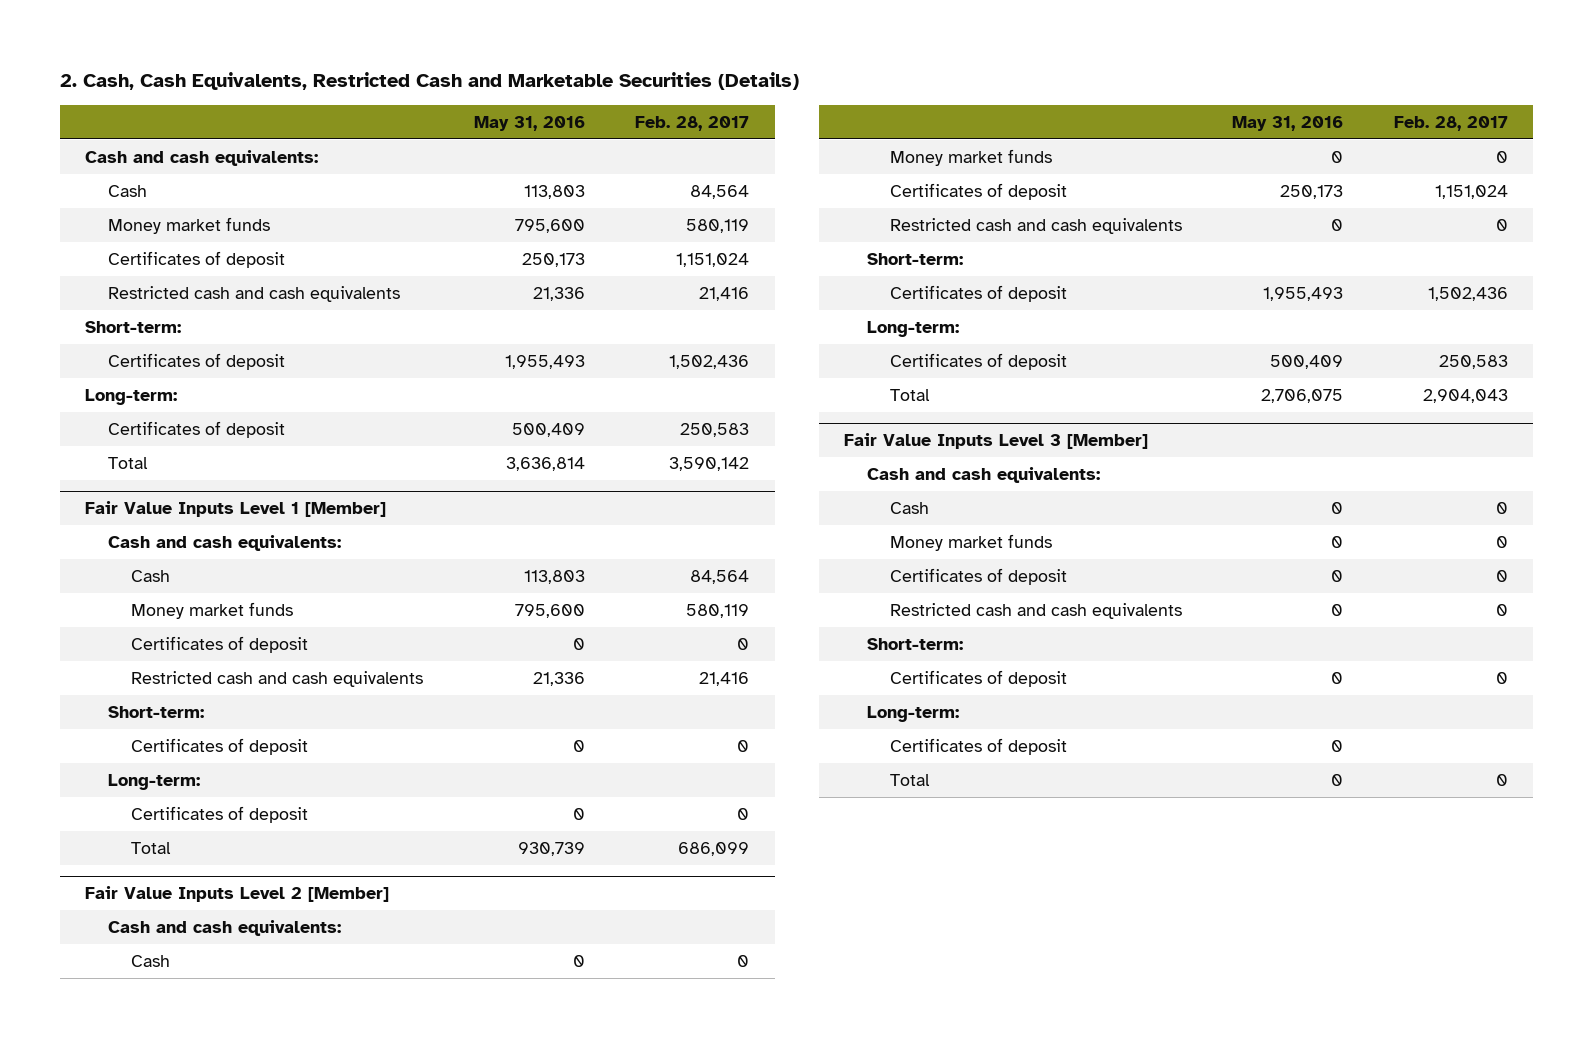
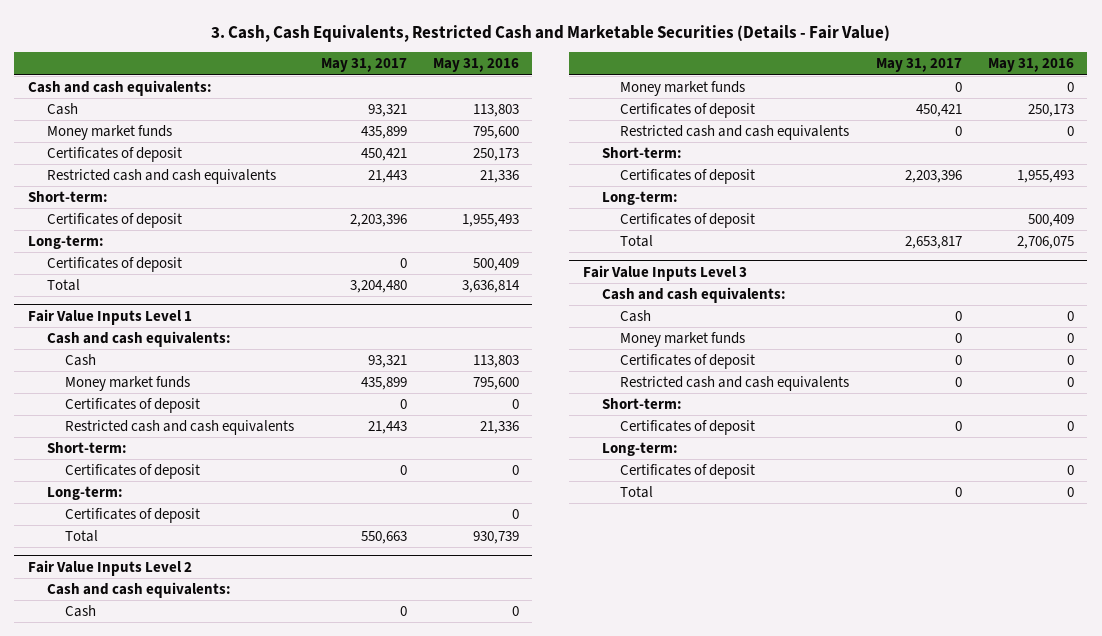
- 2. Cash, Cash Equivalents, Restricted Cash and Marketable Securities (Details)
+ 3. Cash, Cash Equivalents, Restricted Cash and Marketable Securities (Details - Fair Value)
- | May 31, 2016 | Feb. 28, 2017
+ | May 31, 2017 | May 31, 2016
- Fair Value Inputs Level 1 [Member]
+ Fair Value Inputs Level 1
- Fair Value Inputs Level 2 [Member]
+ Fair Value Inputs Level 2
- Fair Value Inputs Level 3 [Member]
+ Fair Value Inputs Level 3

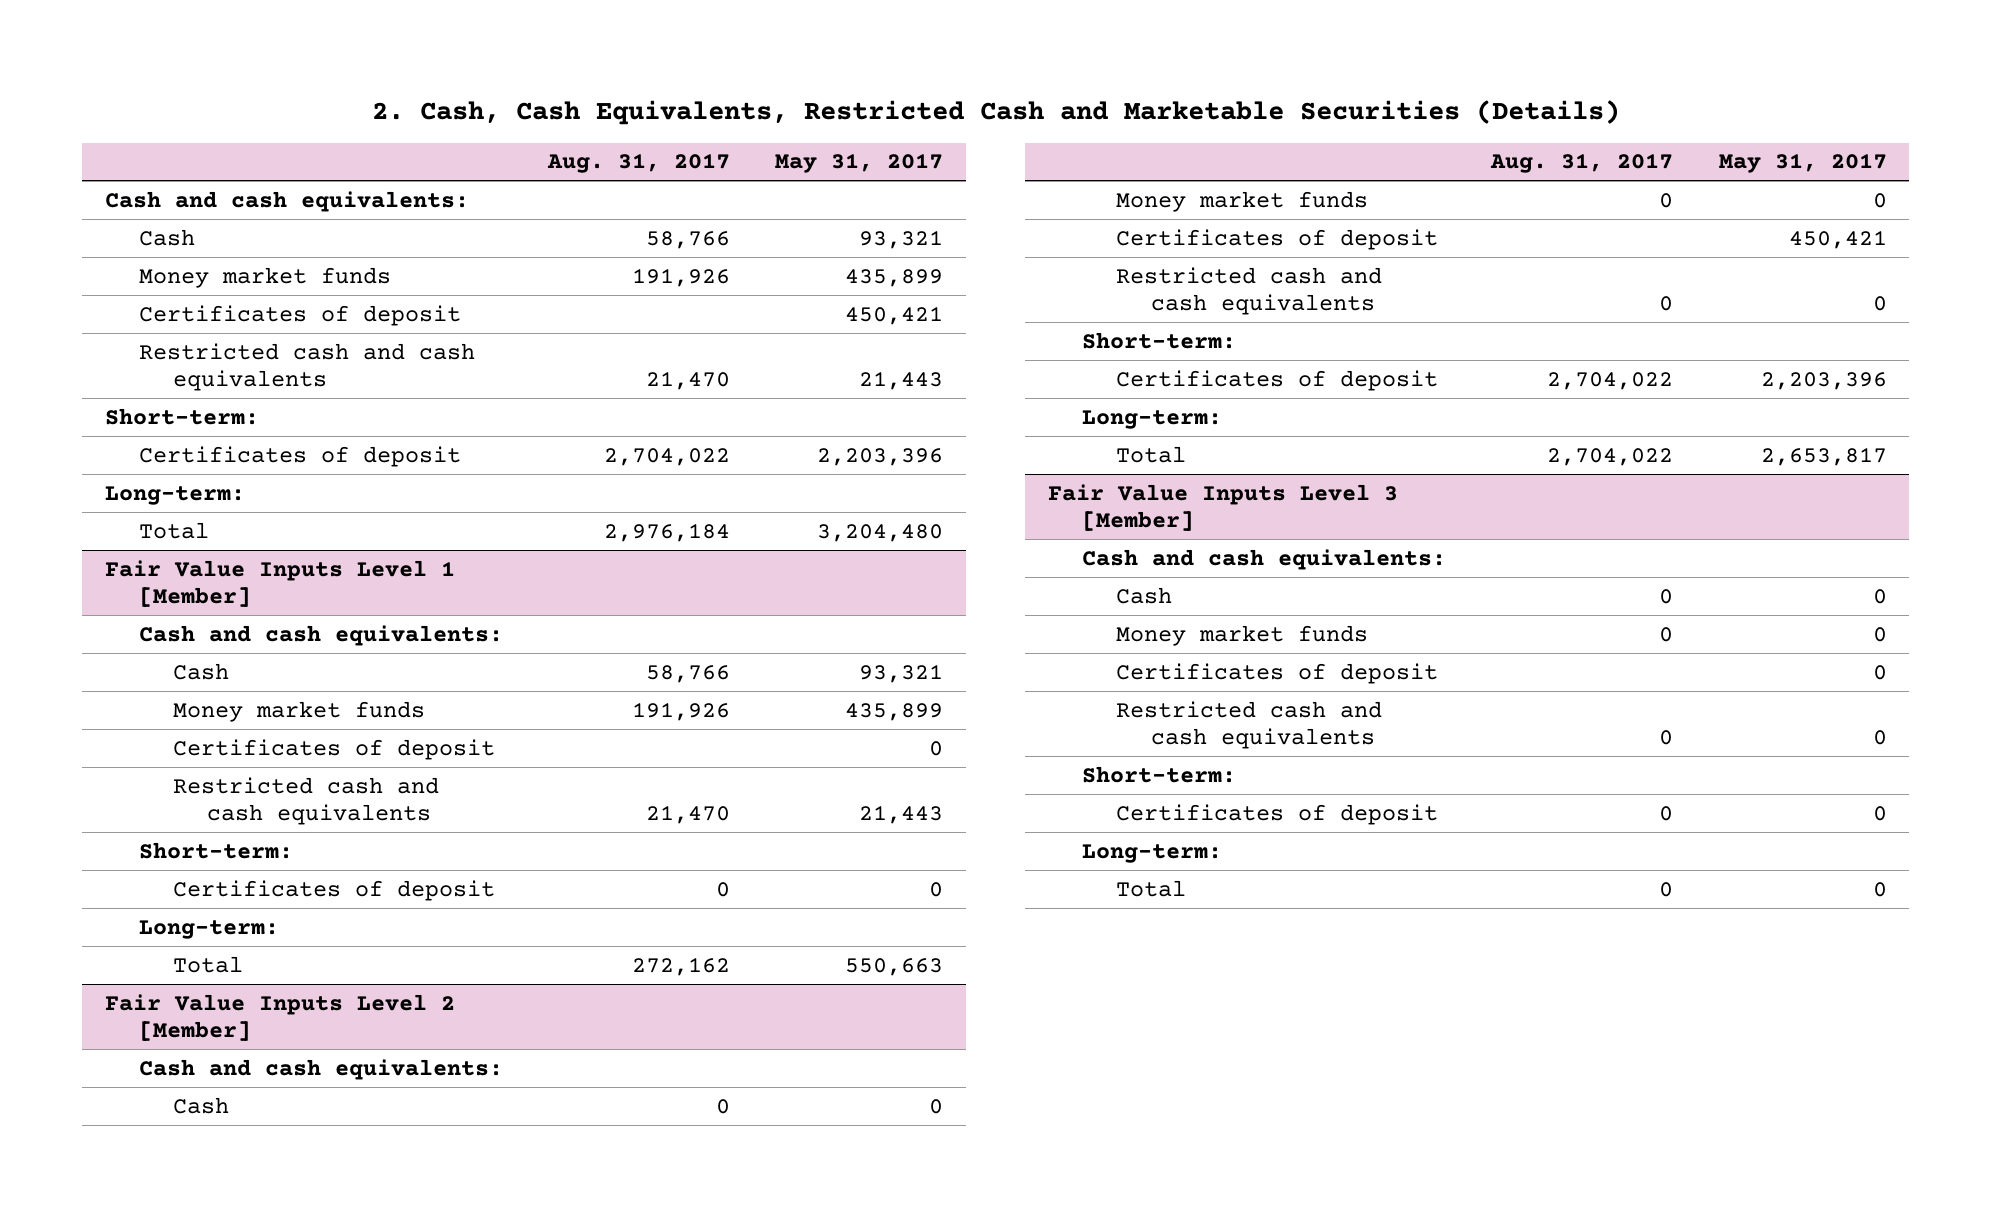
- 3. Cash, Cash Equivalents, Restricted Cash and Marketable Securities (Details - Fair Value)
+ 2. Cash, Cash Equivalents, Restricted Cash and Marketable Securities (Details)
- | May 31, 2017 | May 31, 2016
+ | Aug. 31, 2017 | May 31, 2017
- Certificates of deposit | 0 | 500,409
- Fair Value Inputs Level 1
+ Fair Value Inputs Level 1 [Member]
- Certificates of deposit | | 0
- Fair Value Inputs Level 2
+ Fair Value Inputs Level 2 [Member]
- Certificates of deposit | | 500,409
- Fair Value Inputs Level 3
+ Fair Value Inputs Level 3 [Member]
- Certificates of deposit | | 0

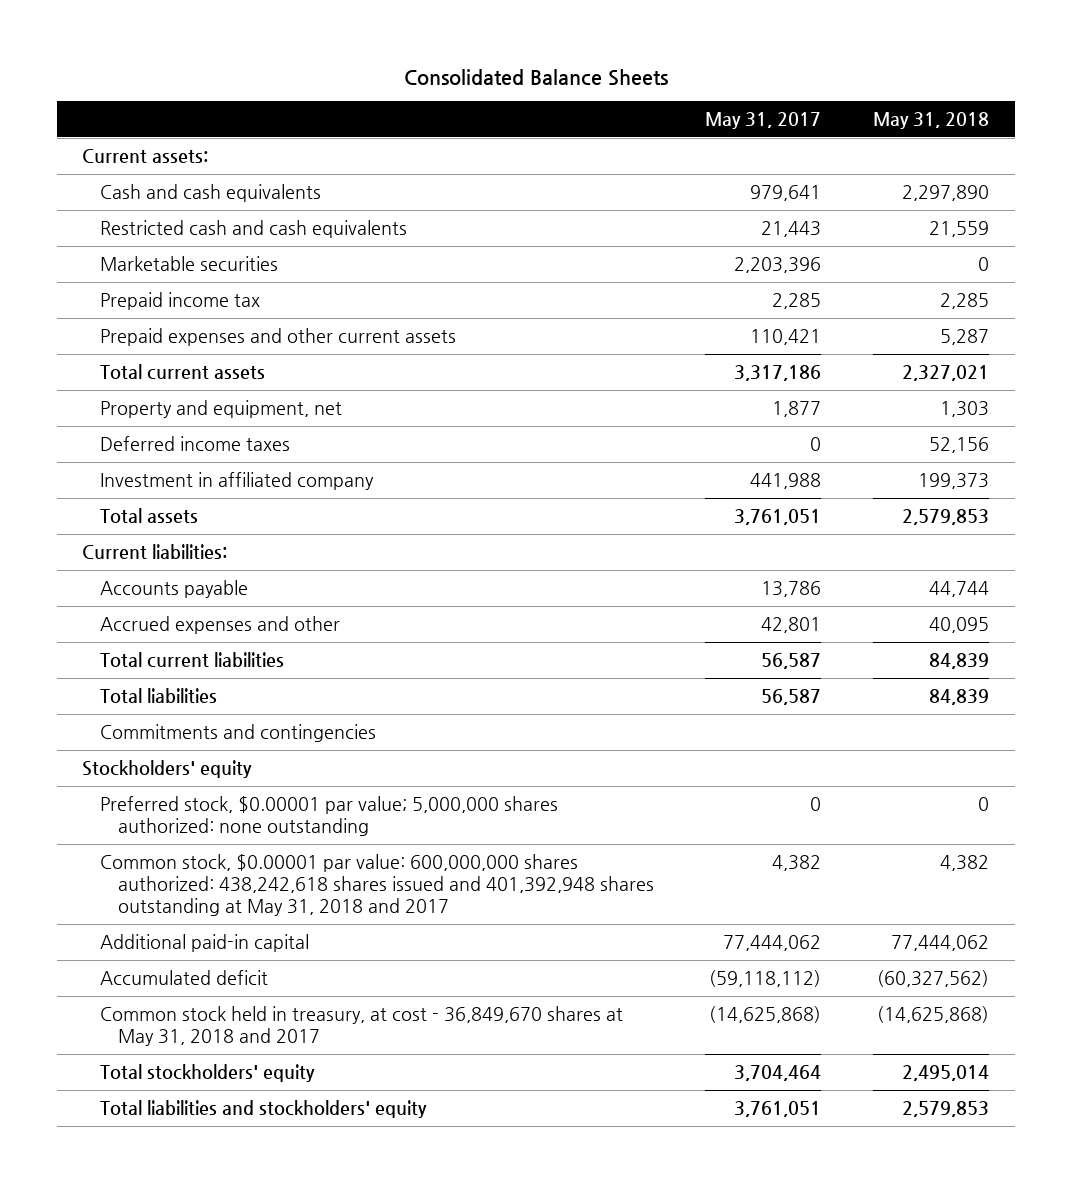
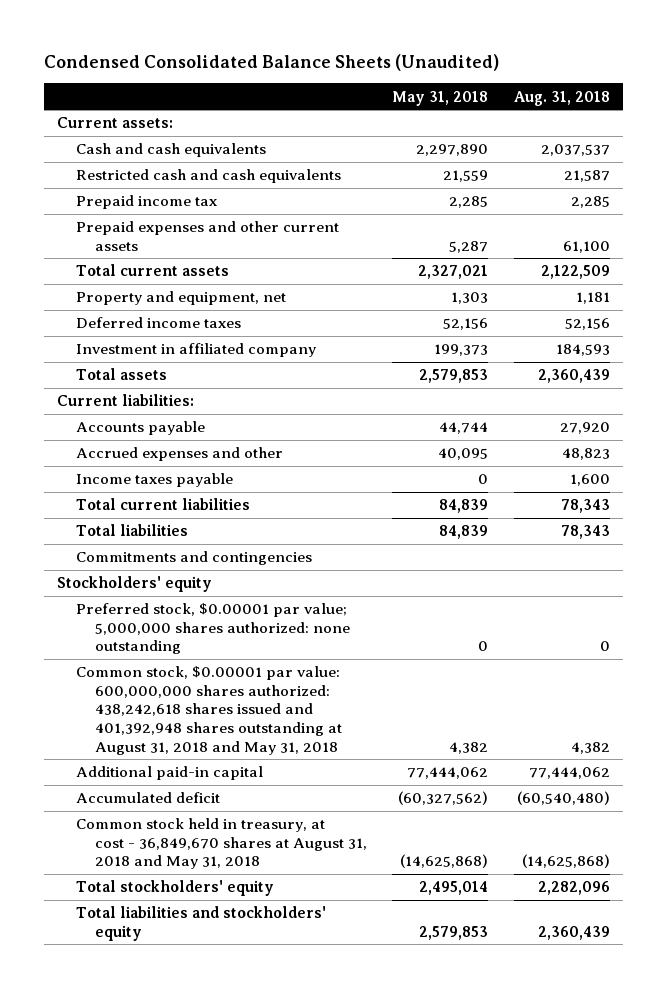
- Consolidated Balance Sheets
+ Condensed Consolidated Balance Sheets (Unaudited)
- | May 31, 2017 | May 31, 2018
+ | May 31, 2018 | Aug. 31, 2018
- Marketable securities | 2,203,396 | 0
+ Income taxes payable | 0 | 1,600
- Common stock, $0.00001 par value: 600,000,000 shares authorized: 438,242,618 shares issued and 401,392,948 shares outstanding at May 31, 2018 and 2017 | 4,382 | 4,382
+ Common stock, $0.00001 par value: 600,000,000 shares authorized: 438,242,618 shares issued and 401,392,948 shares outstanding at August 31, 2018 and May 31, 2018 | 4,382 | 4,382
- Common stock held in treasury, at cost - 36,849,670 shares at May 31, 2018 and 2017 | (14,625,868) | (14,625,868)
+ Common stock held in treasury, at cost - 36,849,670 shares at August 31, 2018 and May 31, 2018 | (14,625,868) | (14,625,868)

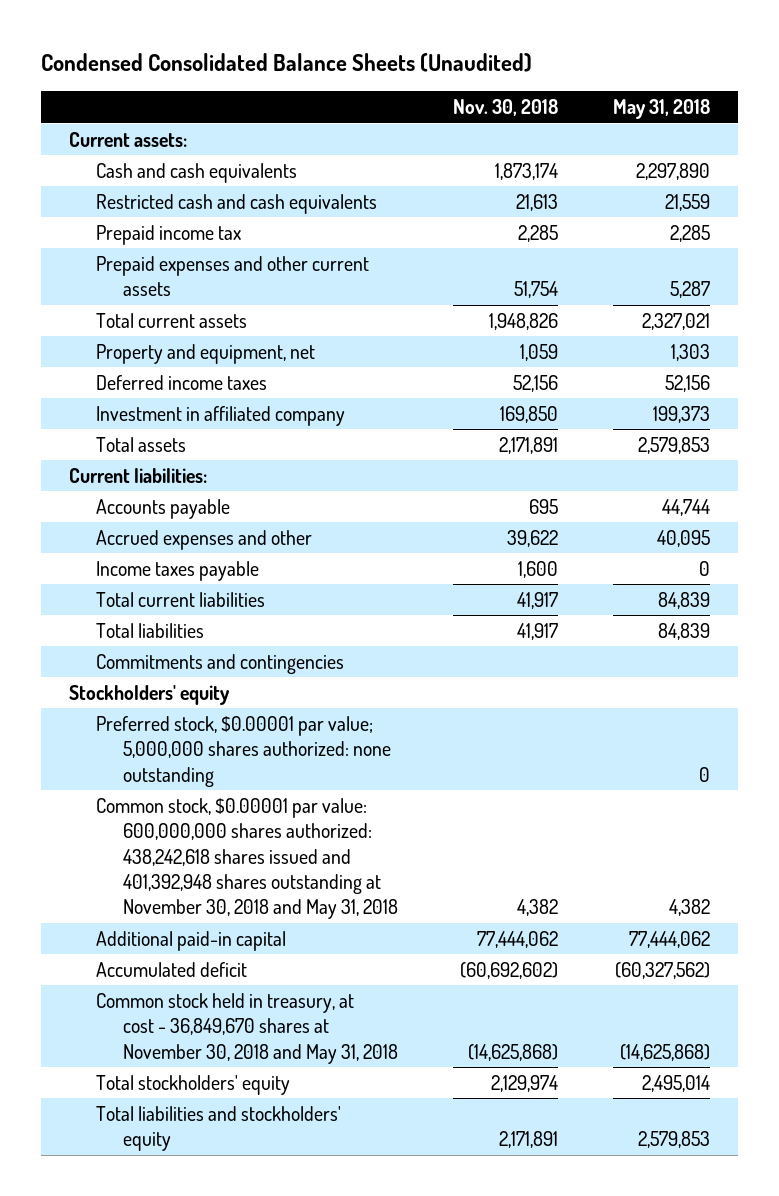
- | May 31, 2018 | Aug. 31, 2018
+ | Nov. 30, 2018 | May 31, 2018
- Common stock, $0.00001 par value: 600,000,000 shares authorized: 438,242,618 shares issued and 401,392,948 shares outstanding at August 31, 2018 and May 31, 2018 | 4,382 | 4,382
+ Common stock, $0.00001 par value: 600,000,000 shares authorized: 438,242,618 shares issued and 401,392,948 shares outstanding at November 30, 2018 and May 31, 2018 | 4,382 | 4,382
- Common stock held in treasury, at cost - 36,849,670 shares at August 31, 2018 and May 31, 2018 | (14,625,868) | (14,625,868)
+ Common stock held in treasury, at cost - 36,849,670 shares at November 30, 2018 and May 31, 2018 | (14,625,868) | (14,625,868)

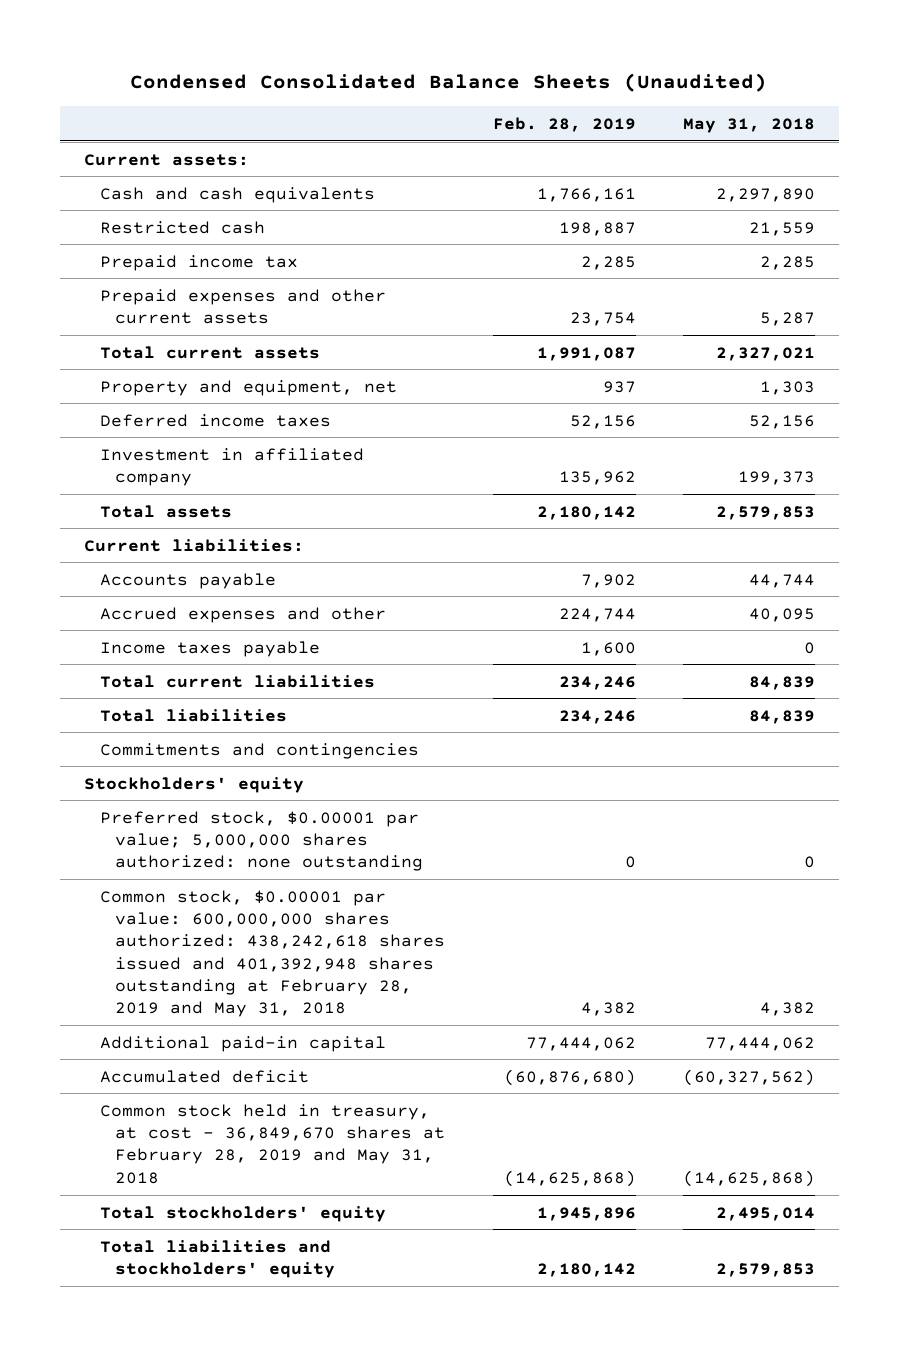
- | Nov. 30, 2018 | May 31, 2018
+ | Feb. 28, 2019 | May 31, 2018
- Restricted cash and cash equivalents | 21,613 | 21,559
+ Restricted cash | 198,887 | 21,559
- Common stock, $0.00001 par value: 600,000,000 shares authorized: 438,242,618 shares issued and 401,392,948 shares outstanding at November 30, 2018 and May 31, 2018 | 4,382 | 4,382
+ Common stock, $0.00001 par value: 600,000,000 shares authorized: 438,242,618 shares issued and 401,392,948 shares outstanding at February 28, 2019 and May 31, 2018 | 4,382 | 4,382
- Common stock held in treasury, at cost - 36,849,670 shares at November 30, 2018 and May 31, 2018 | (14,625,868) | (14,625,868)
+ Common stock held in treasury, at cost - 36,849,670 shares at February 28, 2019 and May 31, 2018 | (14,625,868) | (14,625,868)

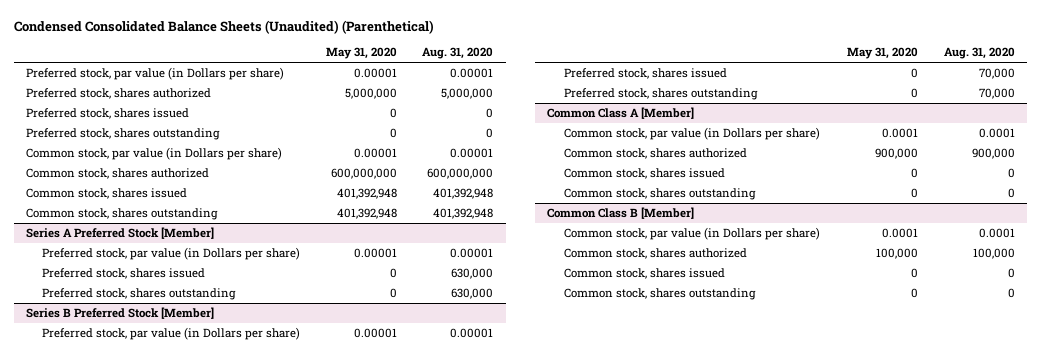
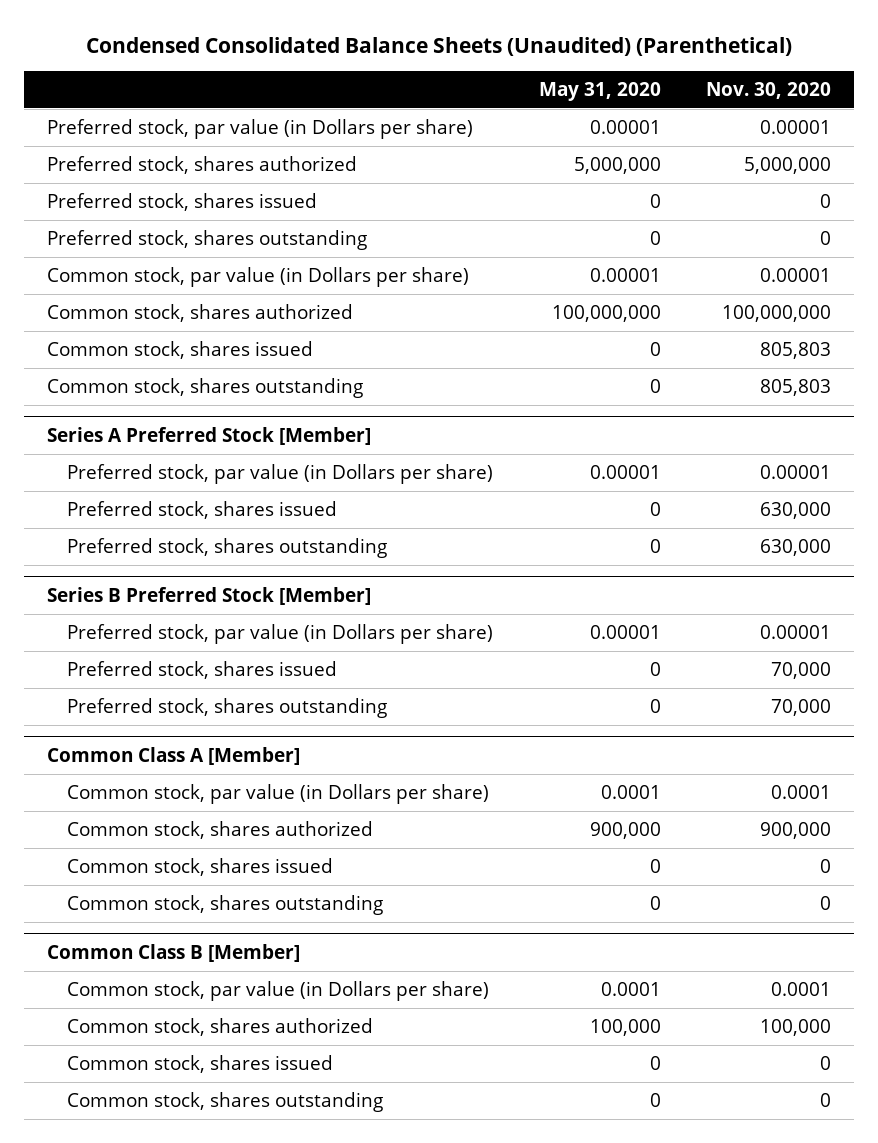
- | May 31, 2020 | Aug. 31, 2020
+ | May 31, 2020 | Nov. 30, 2020
- Common stock, shares authorized | 600,000,000 | 600,000,000
- Common stock, shares issued | 401,392,948 | 401,392,948
- Common stock, shares outstanding | 401,392,948 | 401,392,948
+ Common stock, shares authorized | 100,000,000 | 100,000,000
+ Common stock, shares issued | 0 | 805,803
+ Common stock, shares outstanding | 0 | 805,803

